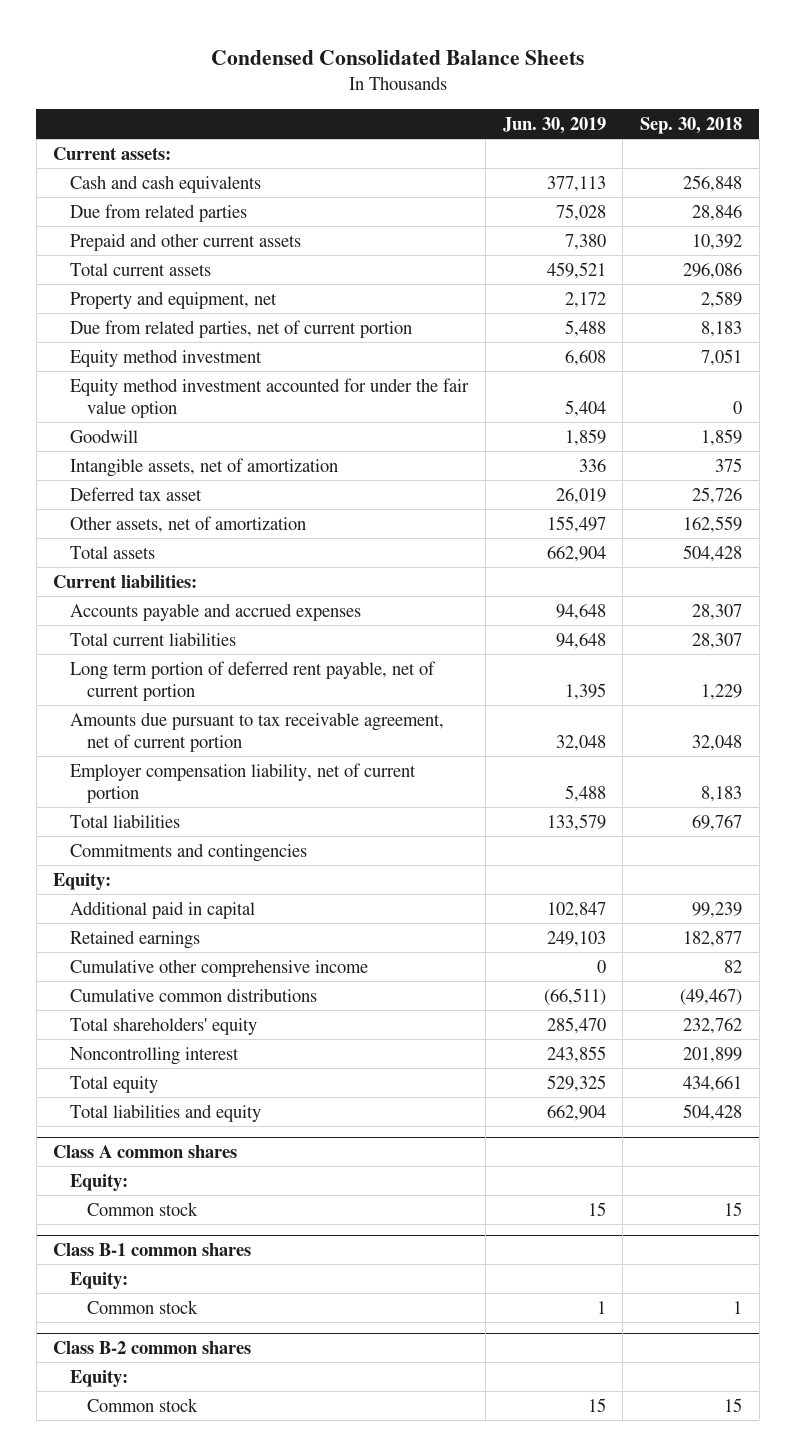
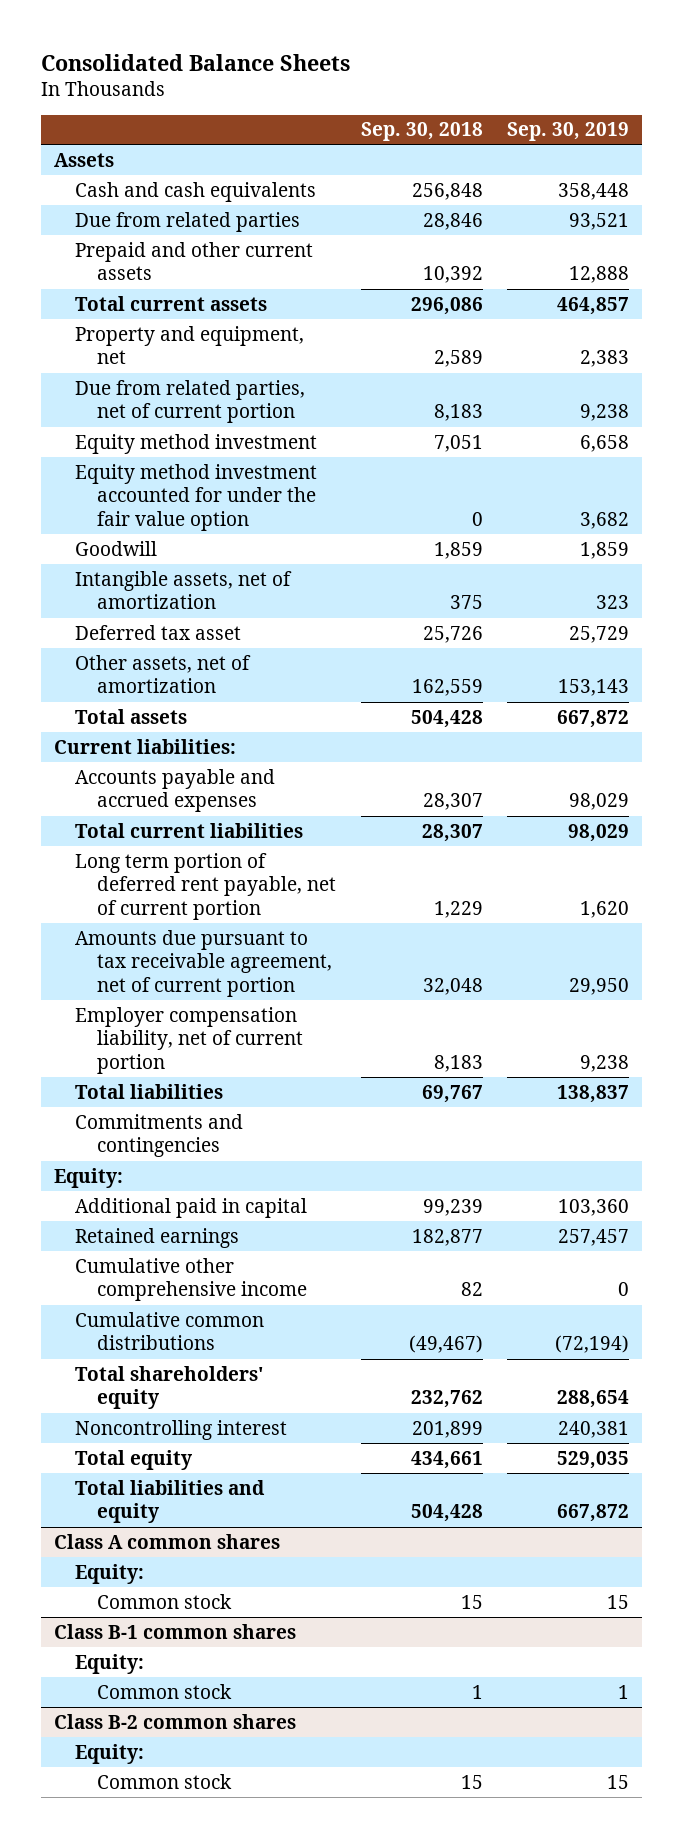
- Condensed Consolidated Balance Sheets
+ Consolidated Balance Sheets
- | Jun. 30, 2019 | Sep. 30, 2018
+ | Sep. 30, 2018 | Sep. 30, 2019
- Current assets:
+ Assets

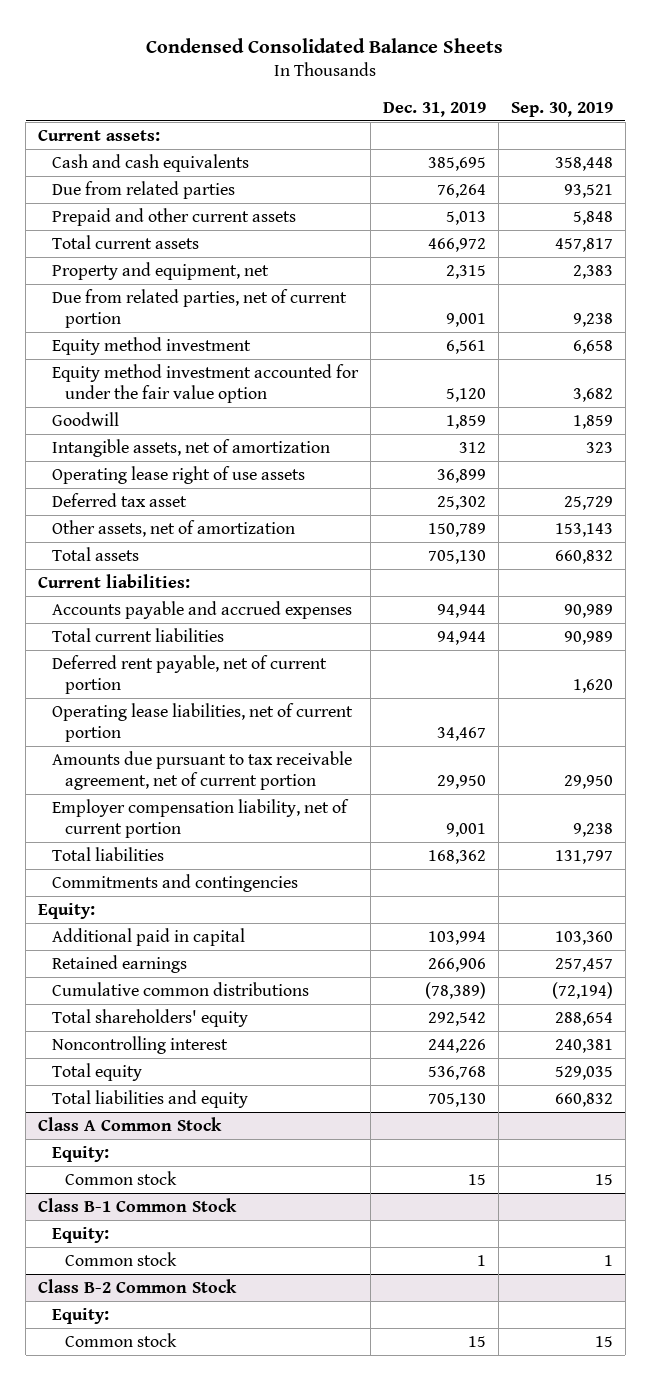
- Consolidated Balance Sheets
+ Condensed Consolidated Balance Sheets
- | Sep. 30, 2018 | Sep. 30, 2019
+ | Dec. 31, 2019 | Sep. 30, 2019
- Assets
+ Current assets:
- Prepaid and other current assets | 10,392 | 12,888
- Total current assets | 296,086 | 464,857
+ Prepaid and other current assets | 5,013 | 5,848
+ Total current assets | 466,972 | 457,817
+ Operating lease right of use assets | 36,899 |
- Total assets | 504,428 | 667,872
+ Total assets | 705,130 | 660,832
- Accounts payable and accrued expenses | 28,307 | 98,029
- Total current liabilities | 28,307 | 98,029
- Long term portion of deferred rent payable, net of current portion | 1,229 | 1,620
+ Accounts payable and accrued expenses | 94,944 | 90,989
+ Total current liabilities | 94,944 | 90,989
+ Deferred rent payable, net of current portion | | 1,620
+ Operating lease liabilities, net of current portion | 34,467 |
- Total liabilities | 69,767 | 138,837
+ Total liabilities | 168,362 | 131,797
- Cumulative other comprehensive income | 82 | 0
- Total liabilities and equity | 504,428 | 667,872
- Class A common shares
+ Total liabilities and equity | 705,130 | 660,832
+ Class A Common Stock
- Class B-1 common shares
+ Class B-1 Common Stock
- Class B-2 common shares
+ Class B-2 Common Stock

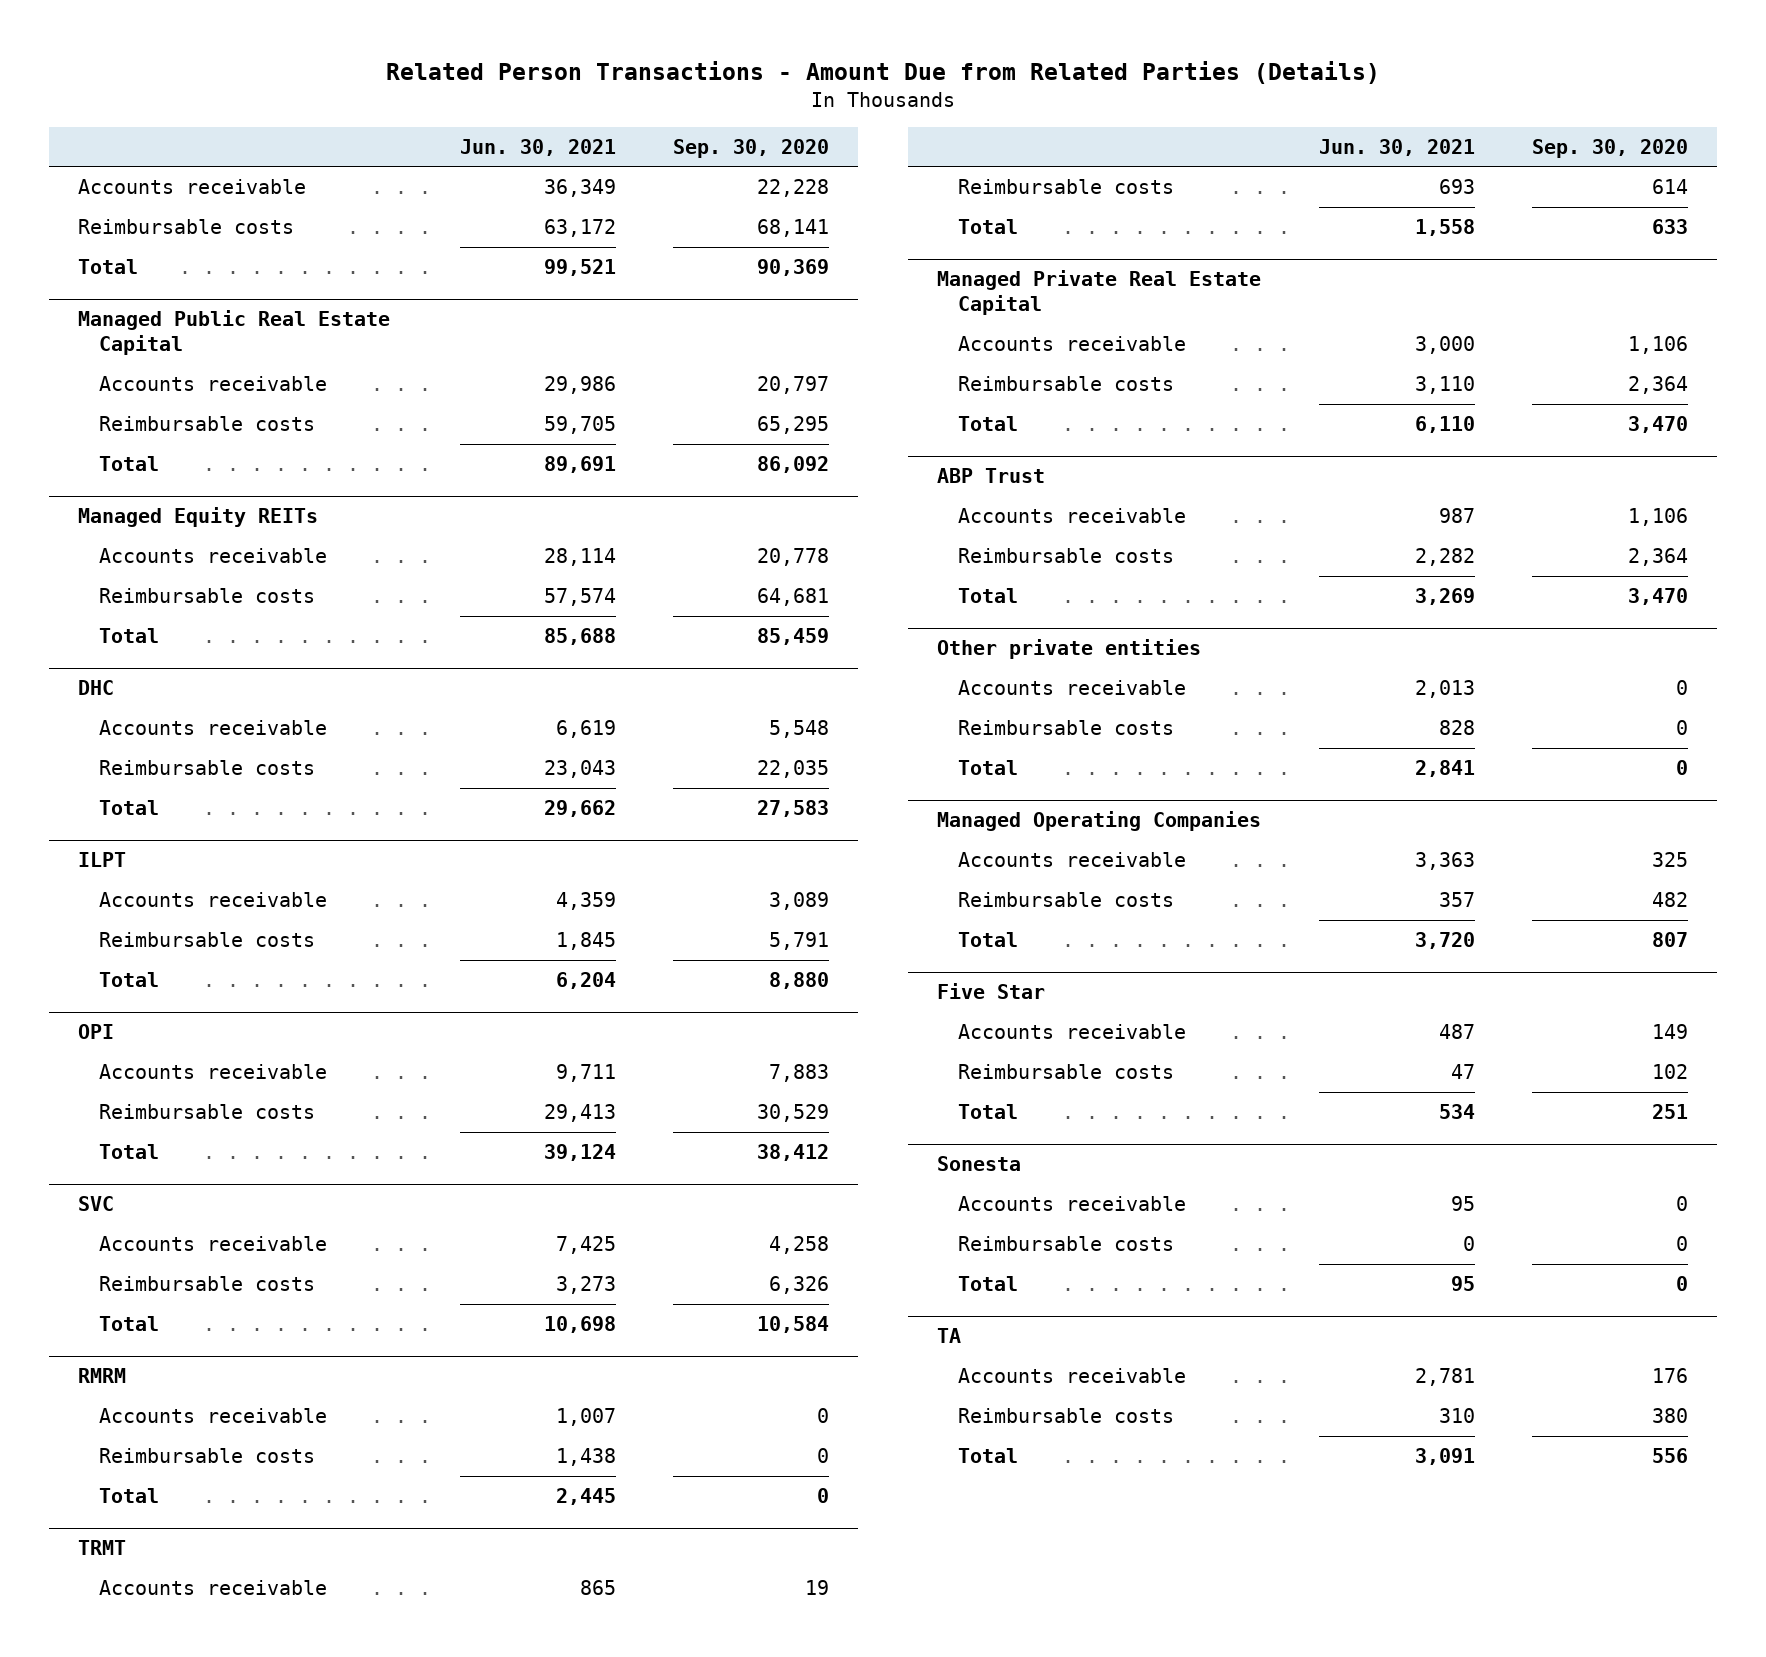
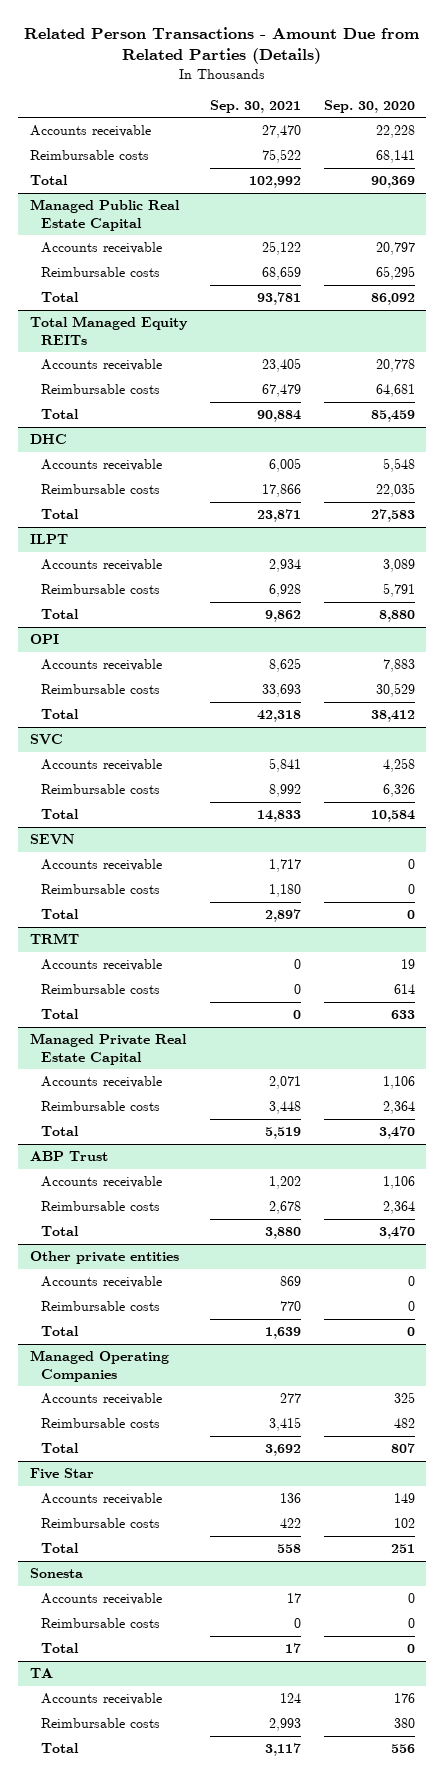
- | Jun. 30, 2021 | Sep. 30, 2020
+ | Sep. 30, 2021 | Sep. 30, 2020
- Managed Equity REITs
+ Total Managed Equity REITs
- RMRM
+ SEVN

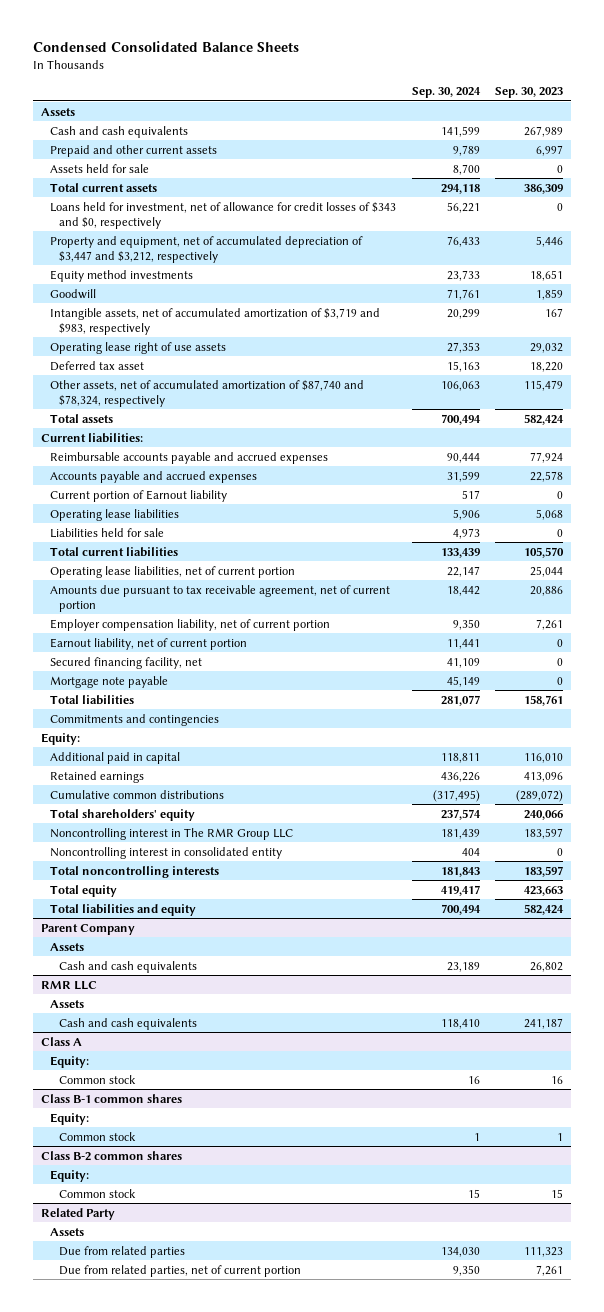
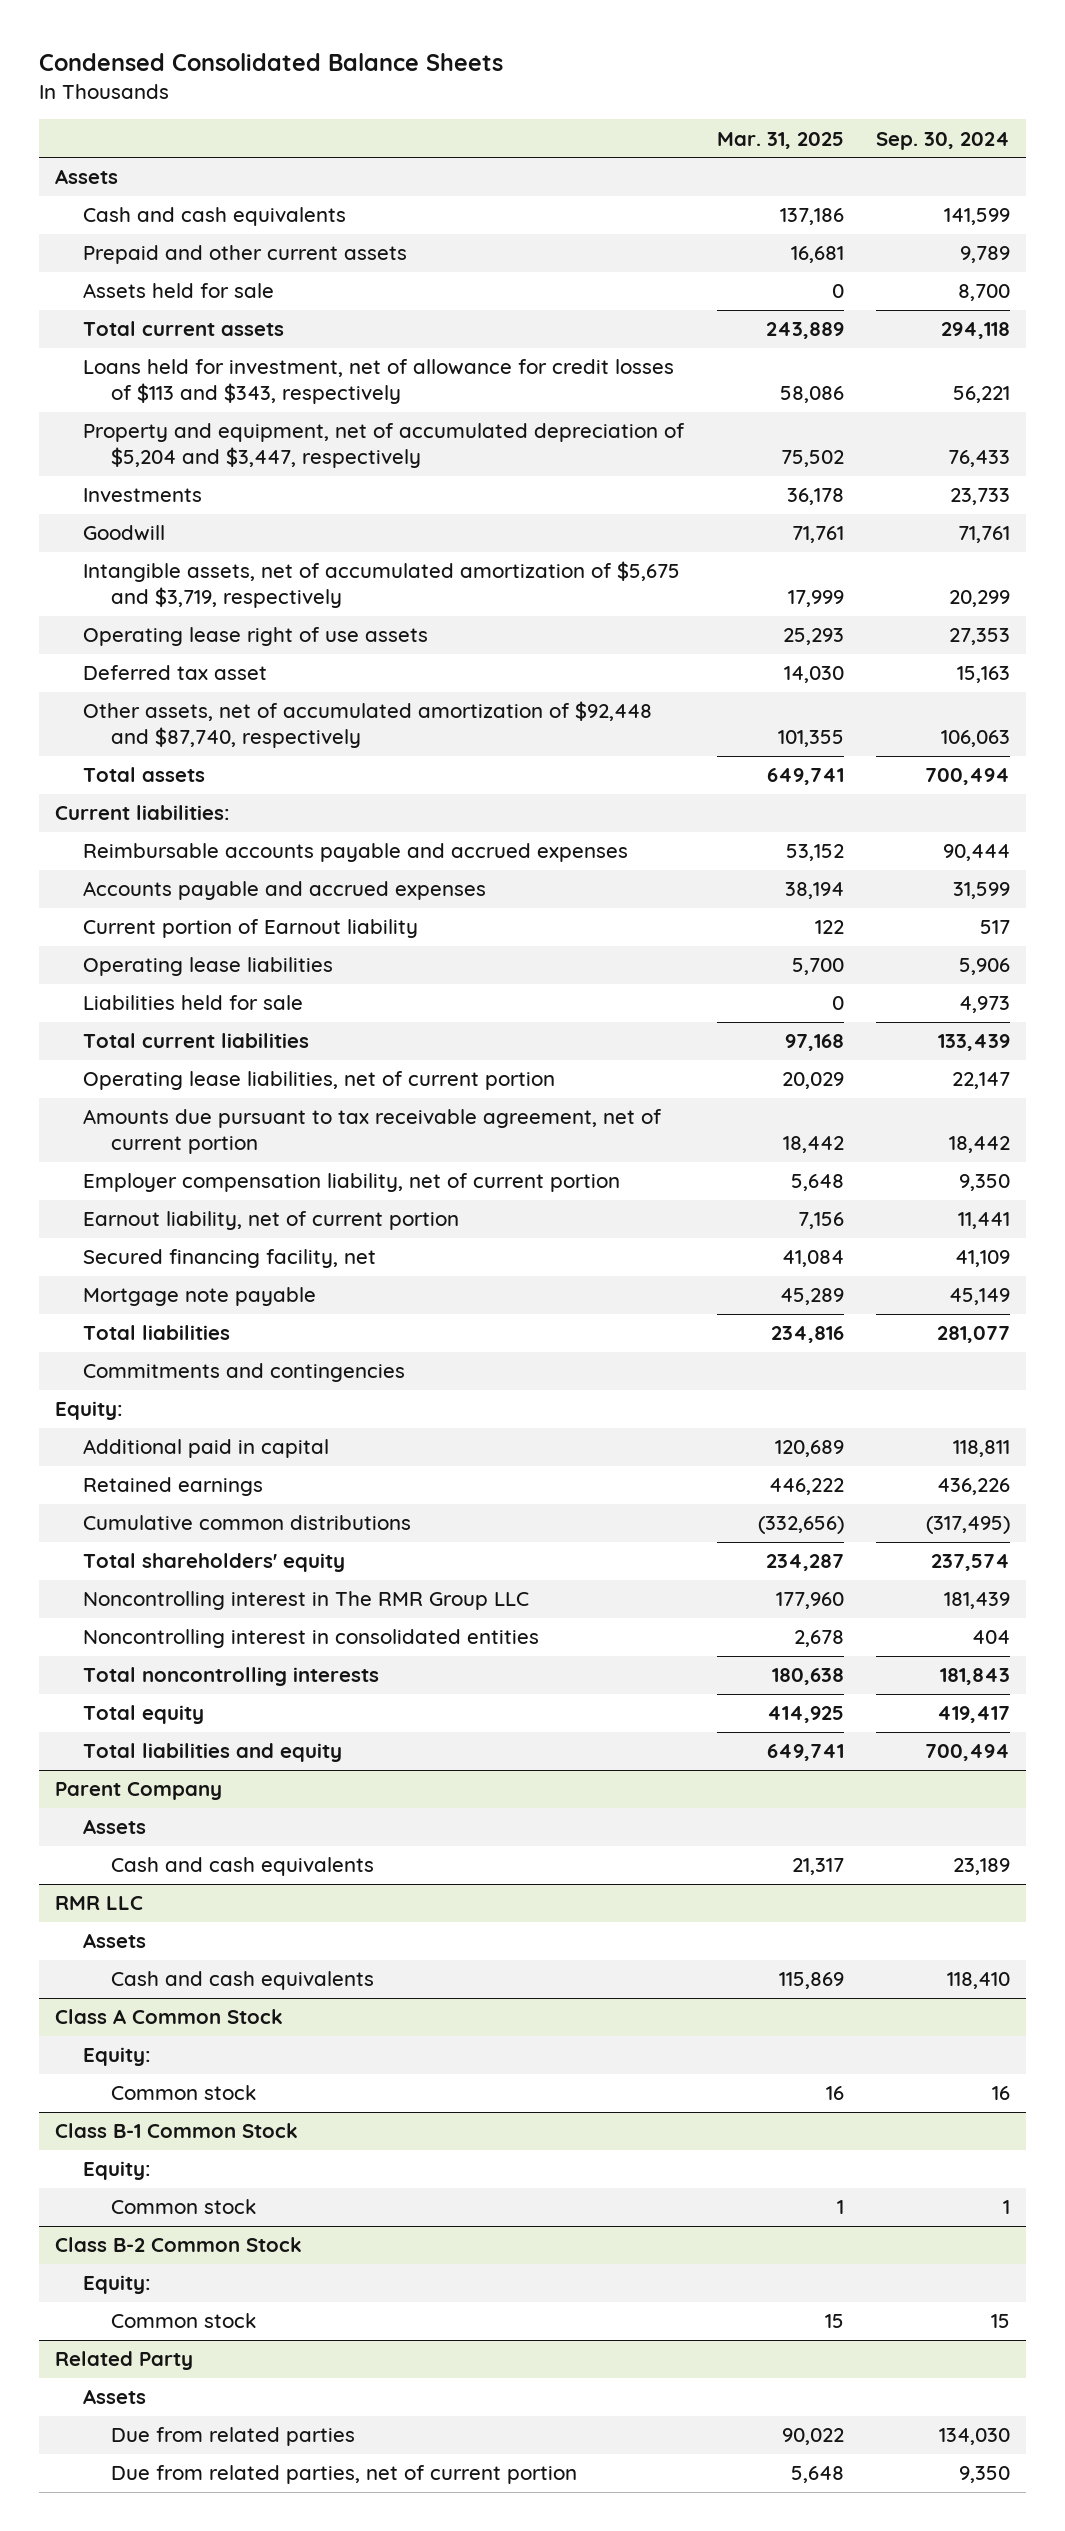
- | Sep. 30, 2024 | Sep. 30, 2023
+ | Mar. 31, 2025 | Sep. 30, 2024
- Loans held for investment, net of allowance for credit losses of $343 and $0, respectively | 56,221 | 0
- Property and equipment, net of accumulated depreciation of $3,447 and $3,212, respectively | 76,433 | 5,446
- Equity method investments | 23,733 | 18,651
+ Loans held for investment, net of allowance for credit losses of $113 and $343, respectively | 58,086 | 56,221
+ Property and equipment, net of accumulated depreciation of $5,204 and $3,447, respectively | 75,502 | 76,433
+ Investments | 36,178 | 23,733
- Intangible assets, net of accumulated amortization of $3,719 and $983, respectively | 20,299 | 167
+ Intangible assets, net of accumulated amortization of $5,675 and $3,719, respectively | 17,999 | 20,299
- Other assets, net of accumulated amortization of $87,740 and $78,324, respectively | 106,063 | 115,479
+ Other assets, net of accumulated amortization of $92,448 and $87,740, respectively | 101,355 | 106,063
- Noncontrolling interest in consolidated entity | 404 | 0
+ Noncontrolling interest in consolidated entities | 2,678 | 404
- Class A
+ Class A Common Stock
- Class B-1 common shares
+ Class B-1 Common Stock
- Class B-2 common shares
+ Class B-2 Common Stock

